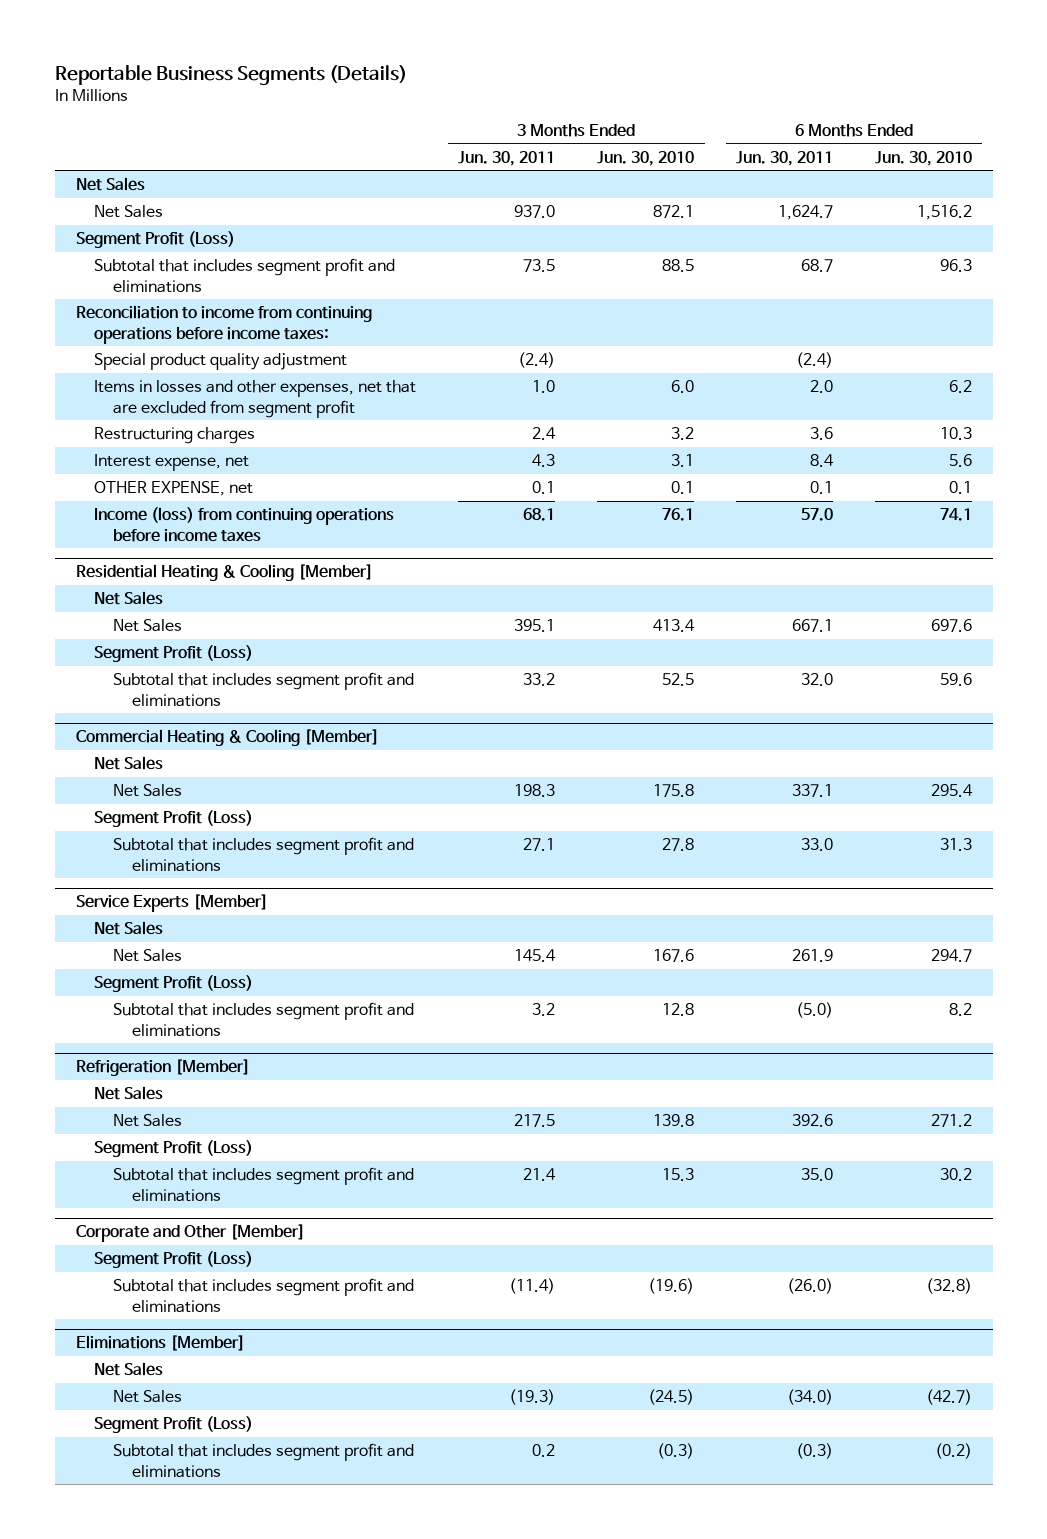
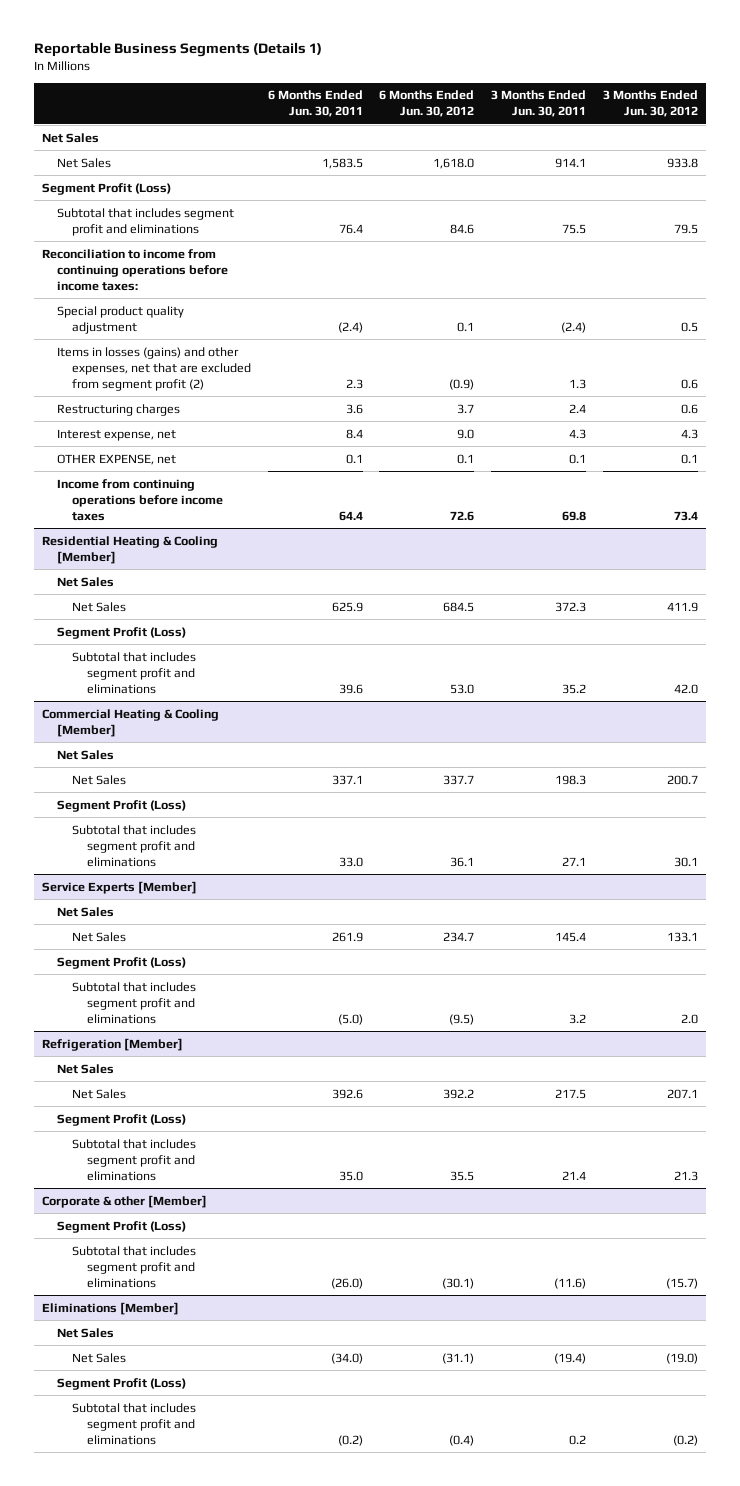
- Reportable Business Segments (Details)
+ Reportable Business Segments (Details 1)
- | 3 Months Ended Jun. 30, 2011 | 3 Months Ended Jun. 30, 2010 | 6 Months Ended Jun. 30, 2011 | 6 Months Ended Jun. 30, 2010
+ | 6 Months Ended Jun. 30, 2011 | 6 Months Ended Jun. 30, 2012 | 3 Months Ended Jun. 30, 2011 | 3 Months Ended Jun. 30, 2012
- Net Sales | 937.0 | 872.1 | 1,624.7 | 1,516.2
+ Net Sales | 1,583.5 | 1,618.0 | 914.1 | 933.8
- Subtotal that includes segment profit and eliminations | 73.5 | 88.5 | 68.7 | 96.3
+ Subtotal that includes segment profit and eliminations | 76.4 | 84.6 | 75.5 | 79.5
- Items in losses and other expenses, net that are excluded from segment profit | 1.0 | 6.0 | 2.0 | 6.2
+ Items in losses (gains) and other expenses, net that are excluded from segment profit (2) | 2.3 | (0.9) | 1.3 | 0.6
- Income (loss) from continuing operations before income taxes | 68.1 | 76.1 | 57.0 | 74.1
+ Income from continuing operations before income taxes | 64.4 | 72.6 | 69.8 | 73.4
@ Residential Heating & Cooling [Member]
- Net Sales | 395.1 | 413.4 | 667.1 | 697.6
+ Net Sales | 625.9 | 684.5 | 372.3 | 411.9
- Subtotal that includes segment profit and eliminations | 33.2 | 52.5 | 32.0 | 59.6
+ Subtotal that includes segment profit and eliminations | 39.6 | 53.0 | 35.2 | 42.0
- Corporate and Other [Member]
+ Corporate & other [Member]
- Subtotal that includes segment profit and eliminations | (11.4) | (19.6) | (26.0) | (32.8)
+ Subtotal that includes segment profit and eliminations | (26.0) | (30.1) | (11.6) | (15.7)
@ Eliminations [Member]
- Net Sales | (19.3) | (24.5) | (34.0) | (42.7)
+ Net Sales | (34.0) | (31.1) | (19.4) | (19.0)
- Subtotal that includes segment profit and eliminations | 0.2 | (0.3) | (0.3) | (0.2)
+ Subtotal that includes segment profit and eliminations | (0.2) | (0.4) | 0.2 | (0.2)

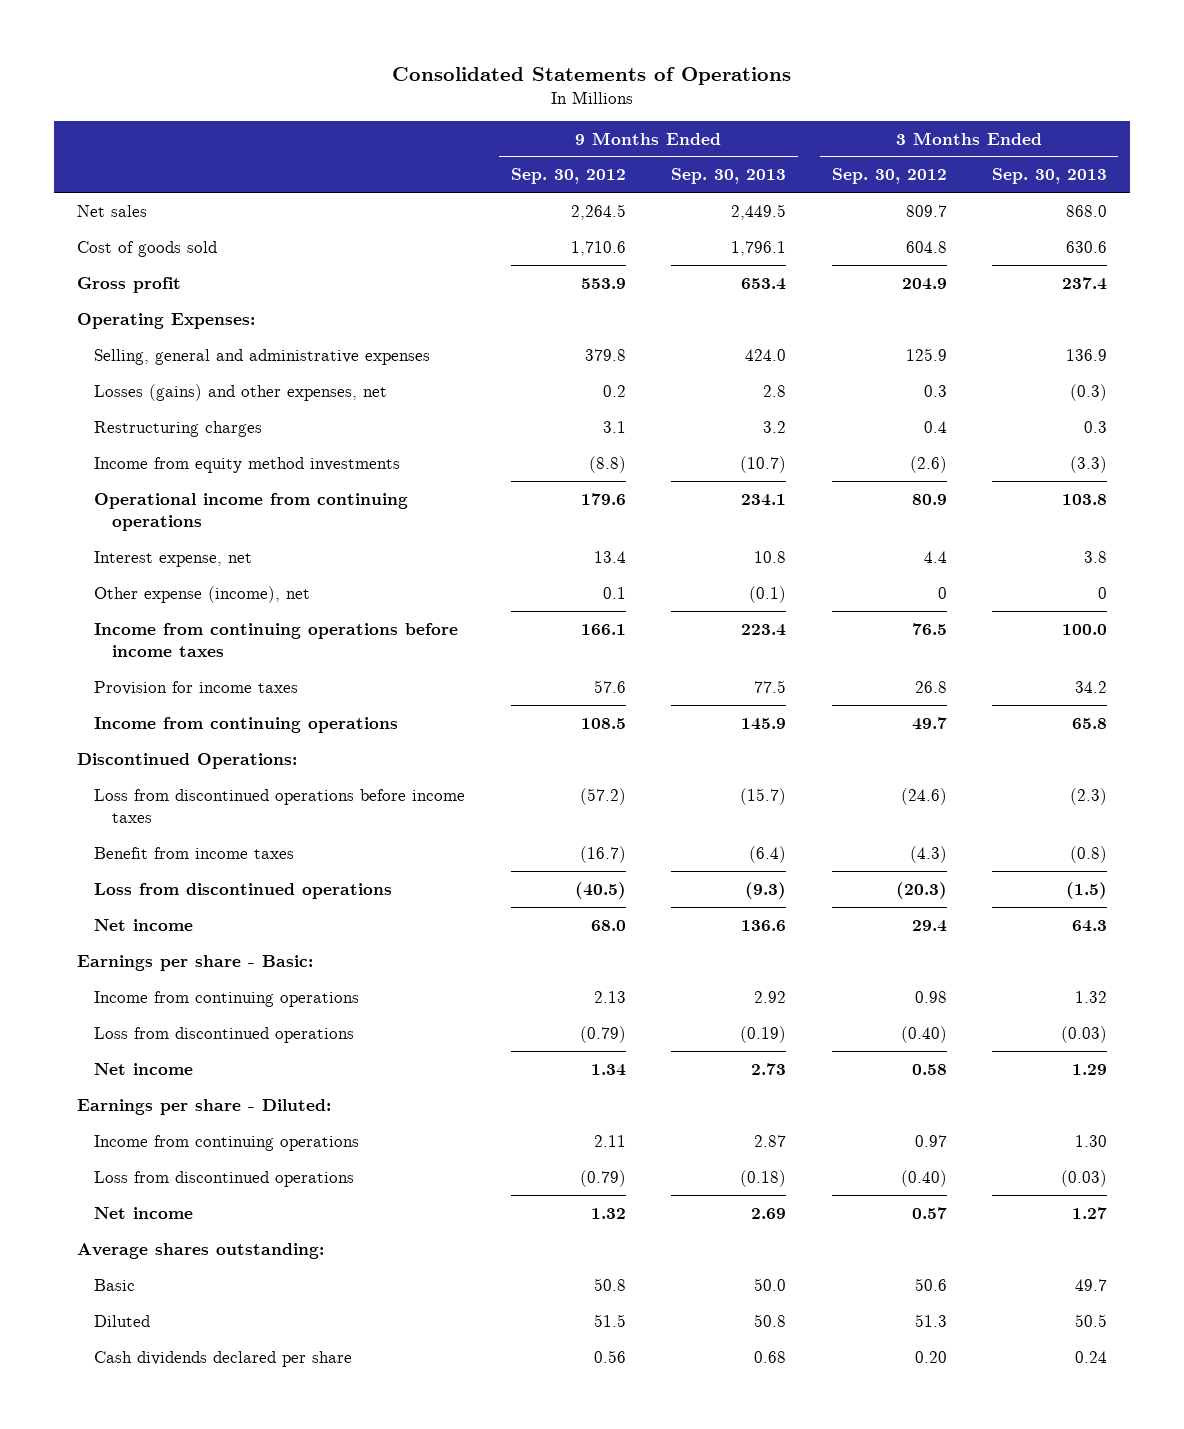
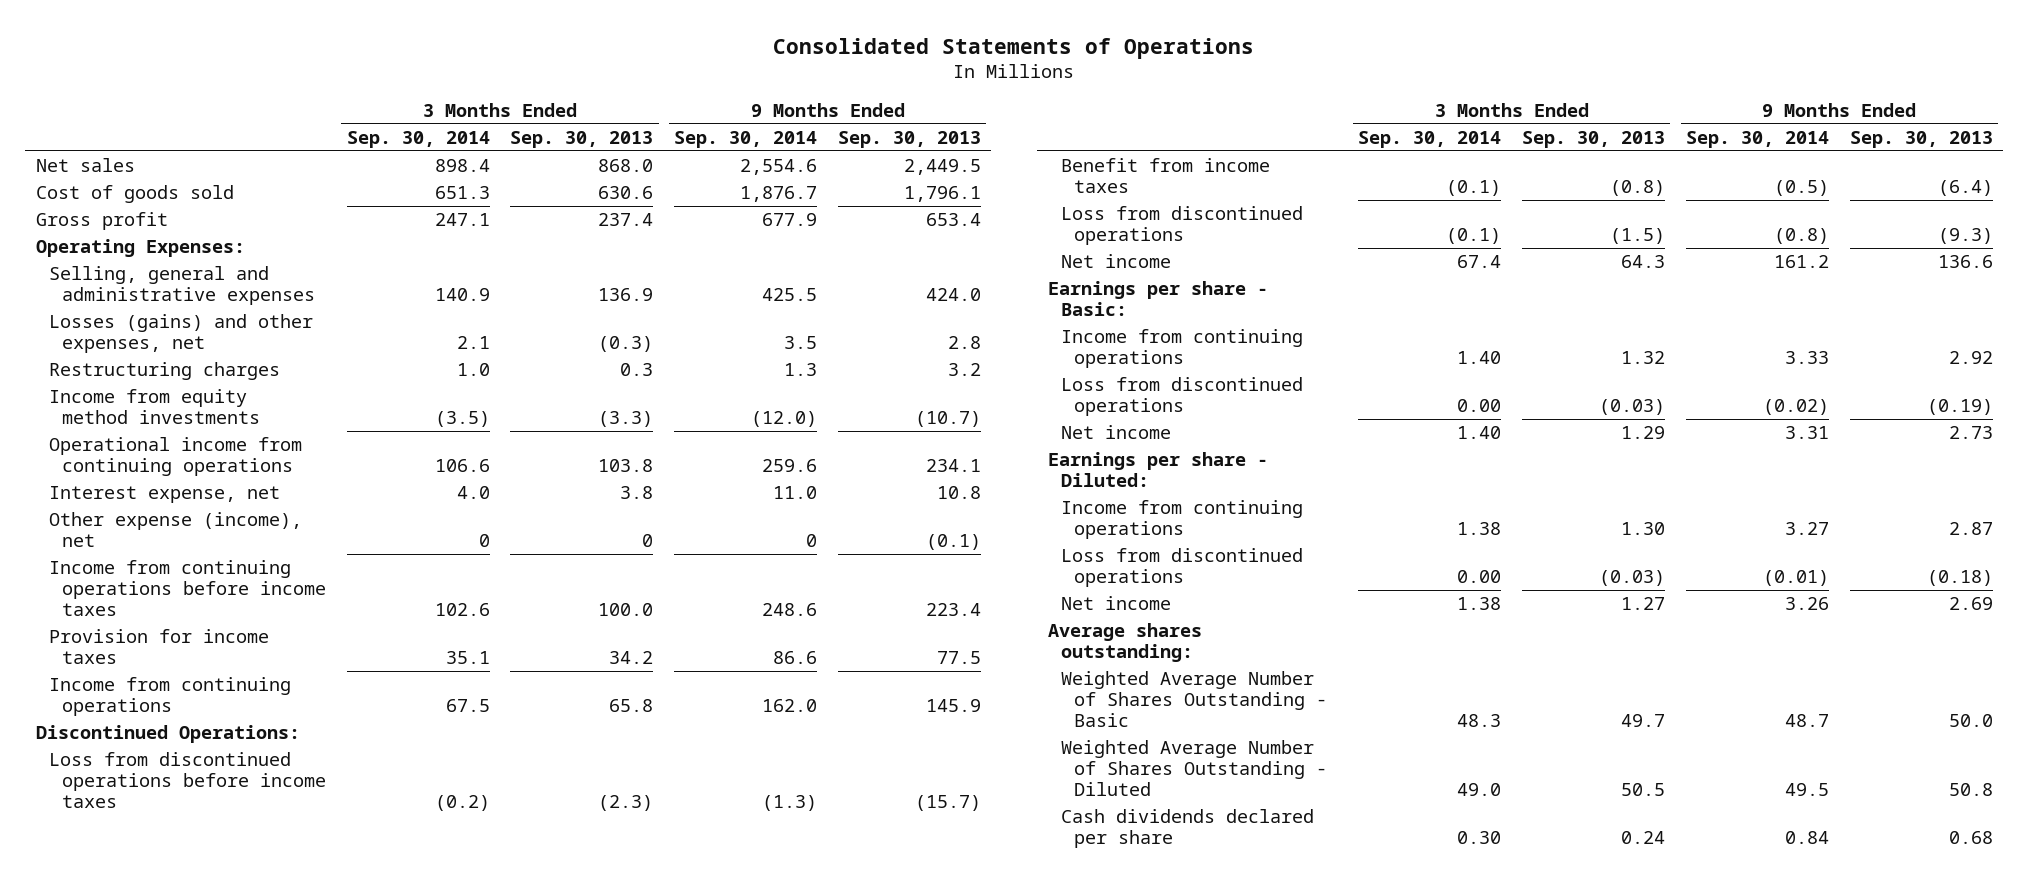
- | 9 Months Ended Sep. 30, 2012 | 9 Months Ended Sep. 30, 2013 | 3 Months Ended Sep. 30, 2012 | 3 Months Ended Sep. 30, 2013
+ | 3 Months Ended Sep. 30, 2014 | 3 Months Ended Sep. 30, 2013 | 9 Months Ended Sep. 30, 2014 | 9 Months Ended Sep. 30, 2013
- Basic | 50.8 | 50.0 | 50.6 | 49.7
- Diluted | 51.5 | 50.8 | 51.3 | 50.5
+ Weighted Average Number of Shares Outstanding - Basic | 48.3 | 49.7 | 48.7 | 50.0
+ Weighted Average Number of Shares Outstanding - Diluted | 49.0 | 50.5 | 49.5 | 50.8

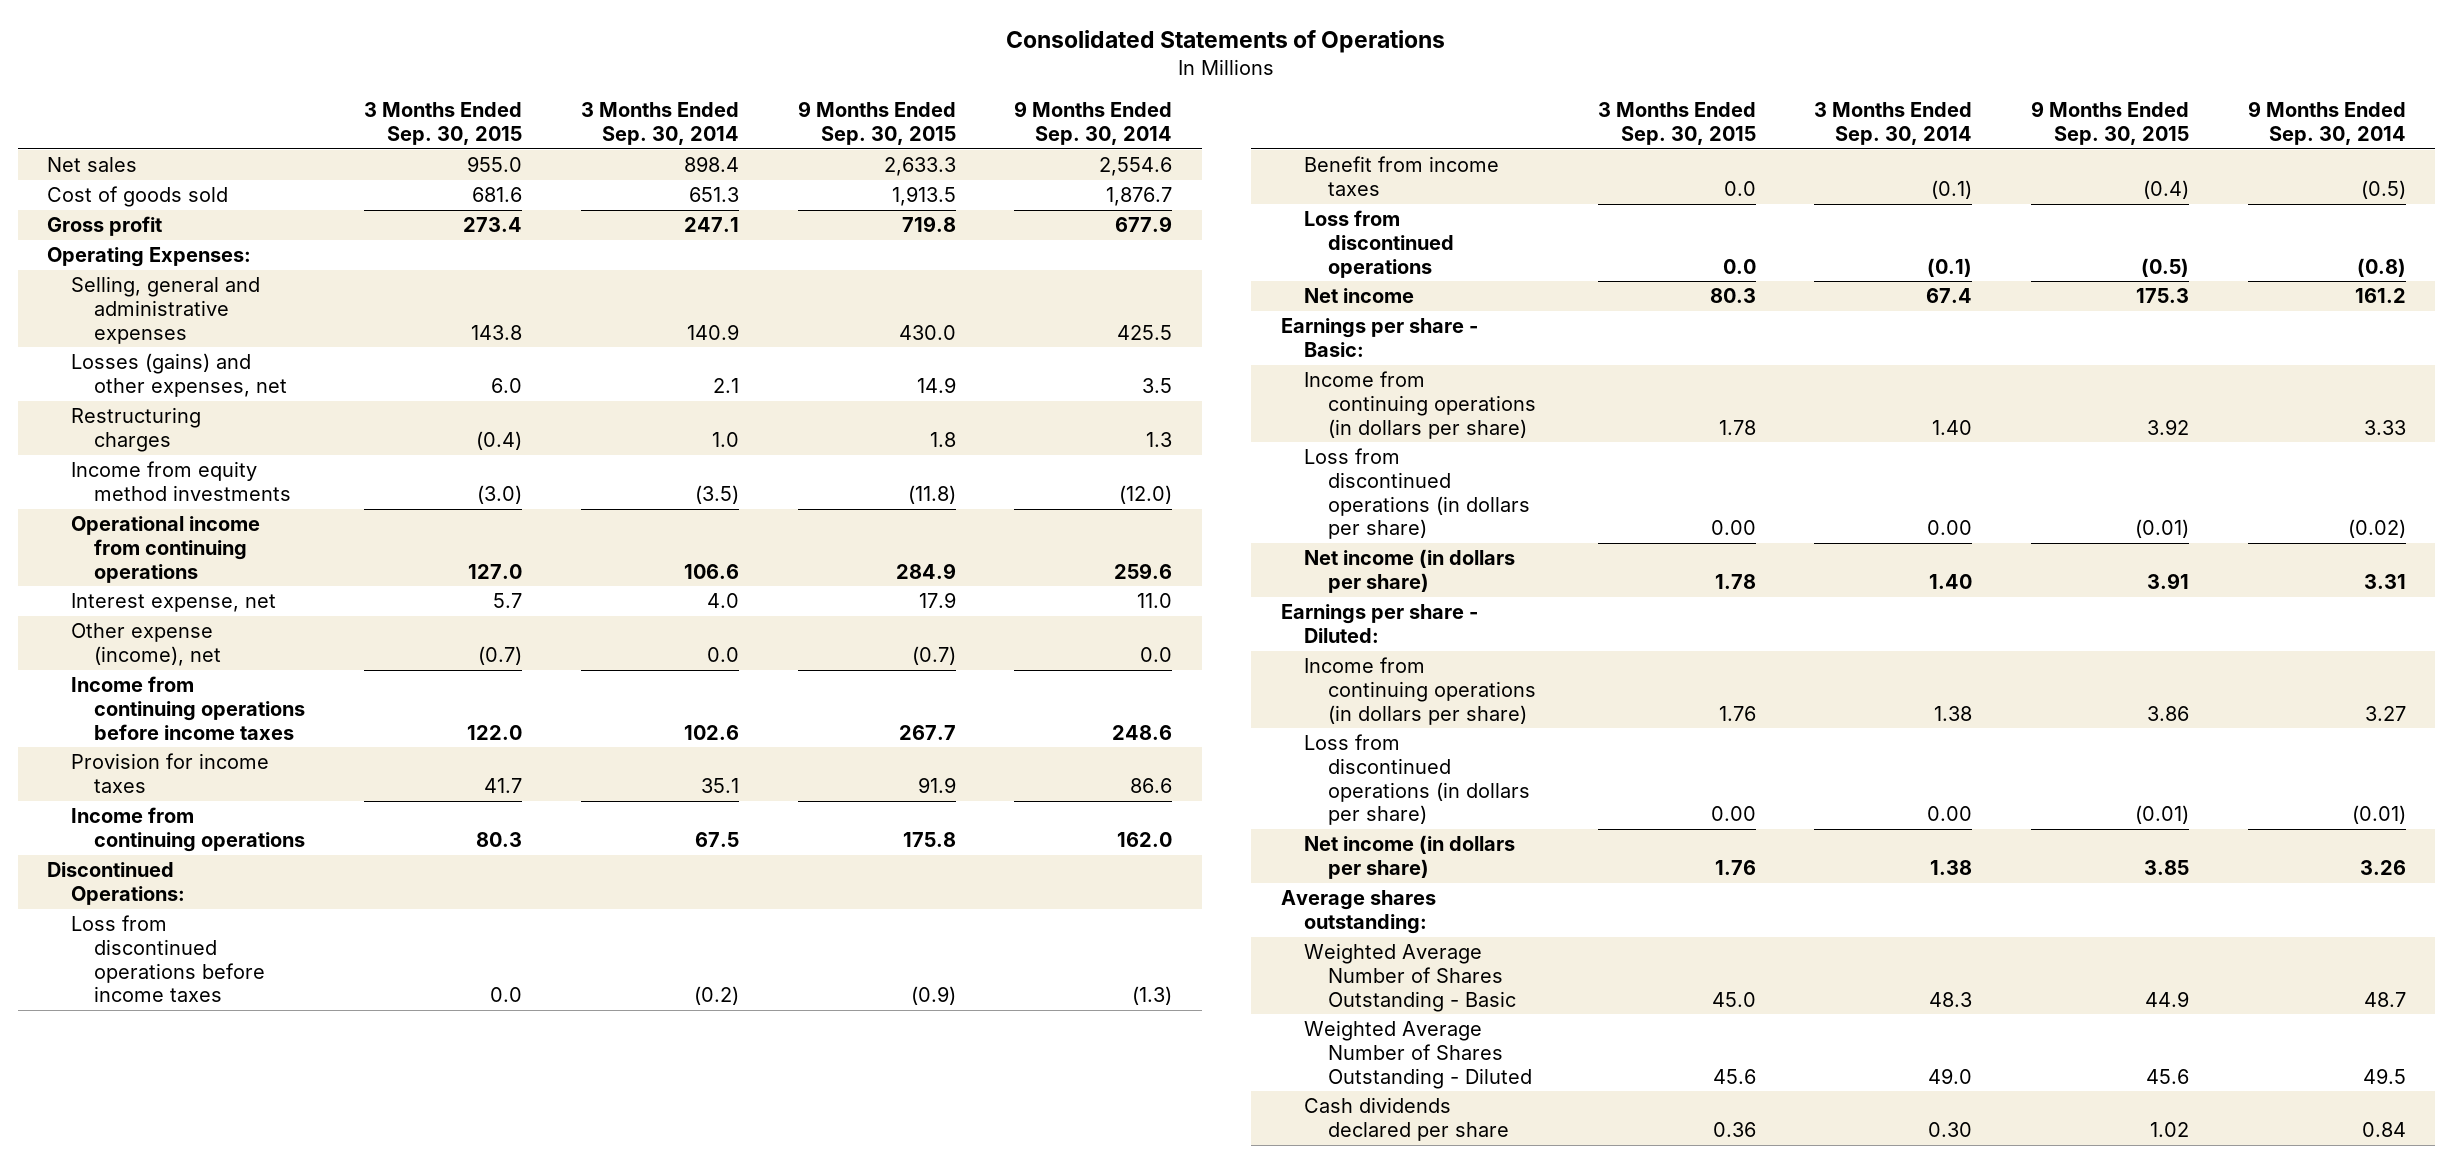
- | 3 Months Ended Sep. 30, 2014 | 3 Months Ended Sep. 30, 2013 | 9 Months Ended Sep. 30, 2014 | 9 Months Ended Sep. 30, 2013
+ | 3 Months Ended Sep. 30, 2015 | 3 Months Ended Sep. 30, 2014 | 9 Months Ended Sep. 30, 2015 | 9 Months Ended Sep. 30, 2014
- Other expense (income), net | 0 | 0 | 0 | (0.1)
+ Other expense (income), net | (0.7) | 0.0 | (0.7) | 0.0
- Income from continuing operations | 1.40 | 1.32 | 3.33 | 2.92
- Loss from discontinued operations | 0.00 | (0.03) | (0.02) | (0.19)
- Net income | 1.40 | 1.29 | 3.31 | 2.73
+ Income from continuing operations (in dollars per share) | 1.78 | 1.40 | 3.92 | 3.33
+ Loss from discontinued operations (in dollars per share) | 0.00 | 0.00 | (0.01) | (0.02)
+ Net income (in dollars per share) | 1.78 | 1.40 | 3.91 | 3.31
- Income from continuing operations | 1.38 | 1.30 | 3.27 | 2.87
- Loss from discontinued operations | 0.00 | (0.03) | (0.01) | (0.18)
- Net income | 1.38 | 1.27 | 3.26 | 2.69
+ Income from continuing operations (in dollars per share) | 1.76 | 1.38 | 3.86 | 3.27
+ Loss from discontinued operations (in dollars per share) | 0.00 | 0.00 | (0.01) | (0.01)
+ Net income (in dollars per share) | 1.76 | 1.38 | 3.85 | 3.26

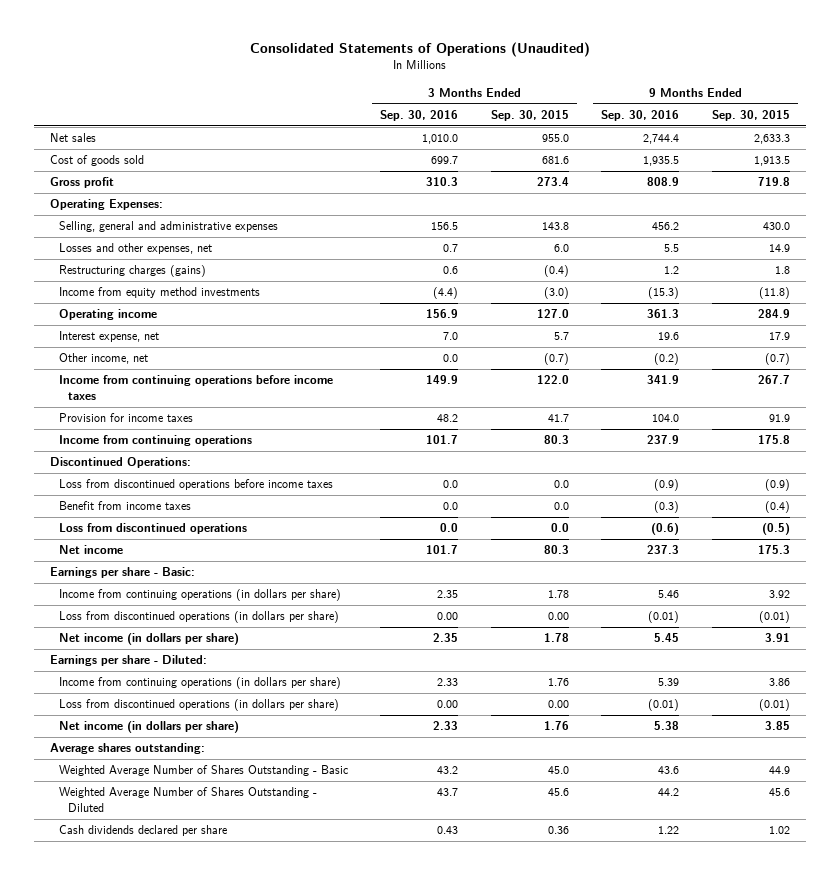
- Consolidated Statements of Operations
+ Consolidated Statements of Operations (Unaudited)
- | 3 Months Ended Sep. 30, 2015 | 3 Months Ended Sep. 30, 2014 | 9 Months Ended Sep. 30, 2015 | 9 Months Ended Sep. 30, 2014
+ | 3 Months Ended Sep. 30, 2016 | 3 Months Ended Sep. 30, 2015 | 9 Months Ended Sep. 30, 2016 | 9 Months Ended Sep. 30, 2015
- Losses (gains) and other expenses, net | 6.0 | 2.1 | 14.9 | 3.5
- Restructuring charges | (0.4) | 1.0 | 1.8 | 1.3
+ Losses and other expenses, net | 0.7 | 6.0 | 5.5 | 14.9
+ Restructuring charges (gains) | 0.6 | (0.4) | 1.2 | 1.8
- Operational income from continuing operations | 127.0 | 106.6 | 284.9 | 259.6
+ Operating income | 156.9 | 127.0 | 361.3 | 284.9
- Other expense (income), net | (0.7) | 0.0 | (0.7) | 0.0
+ Other income, net | 0.0 | (0.7) | (0.2) | (0.7)

